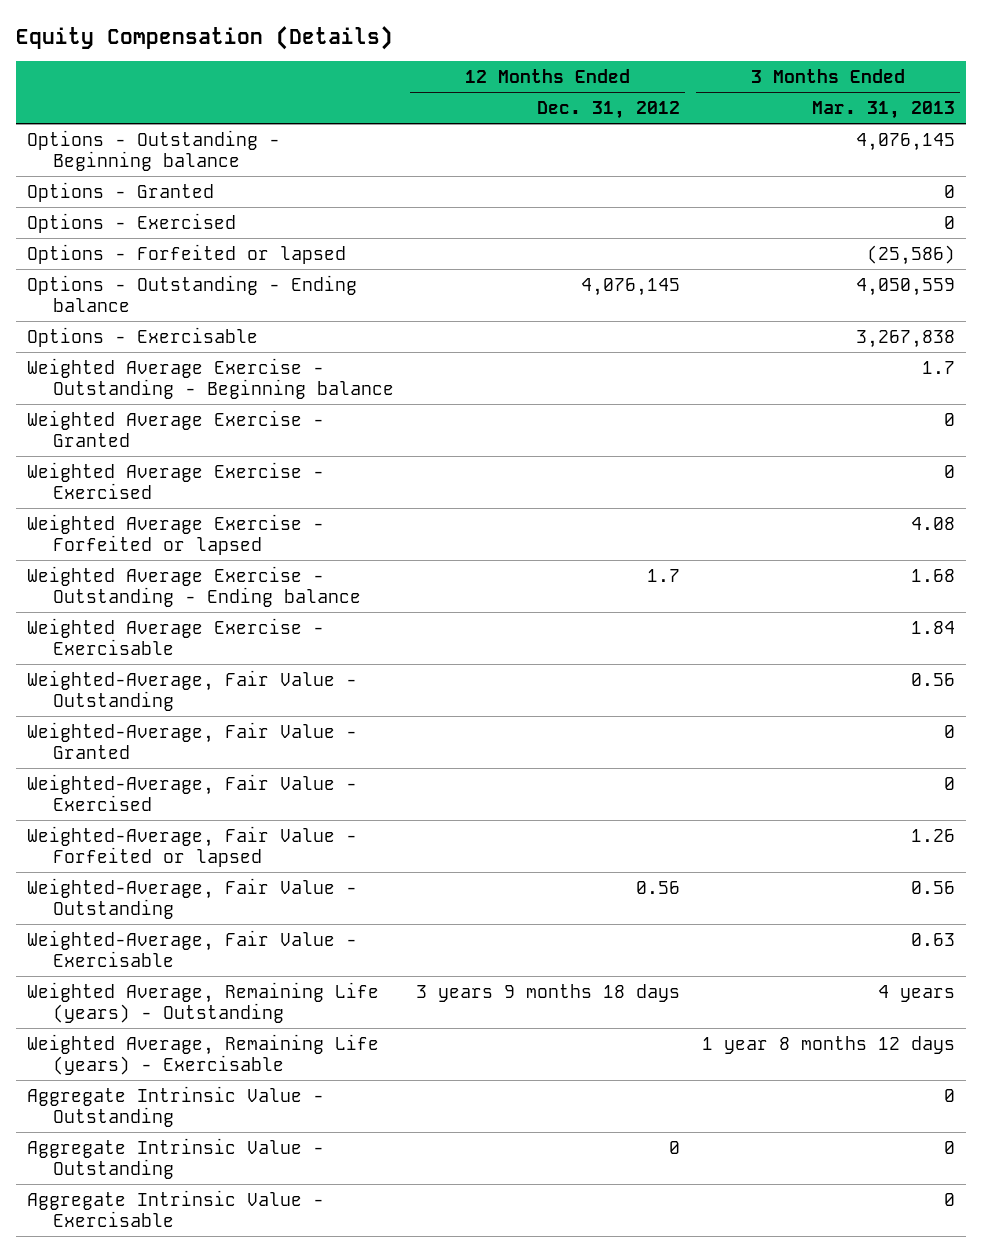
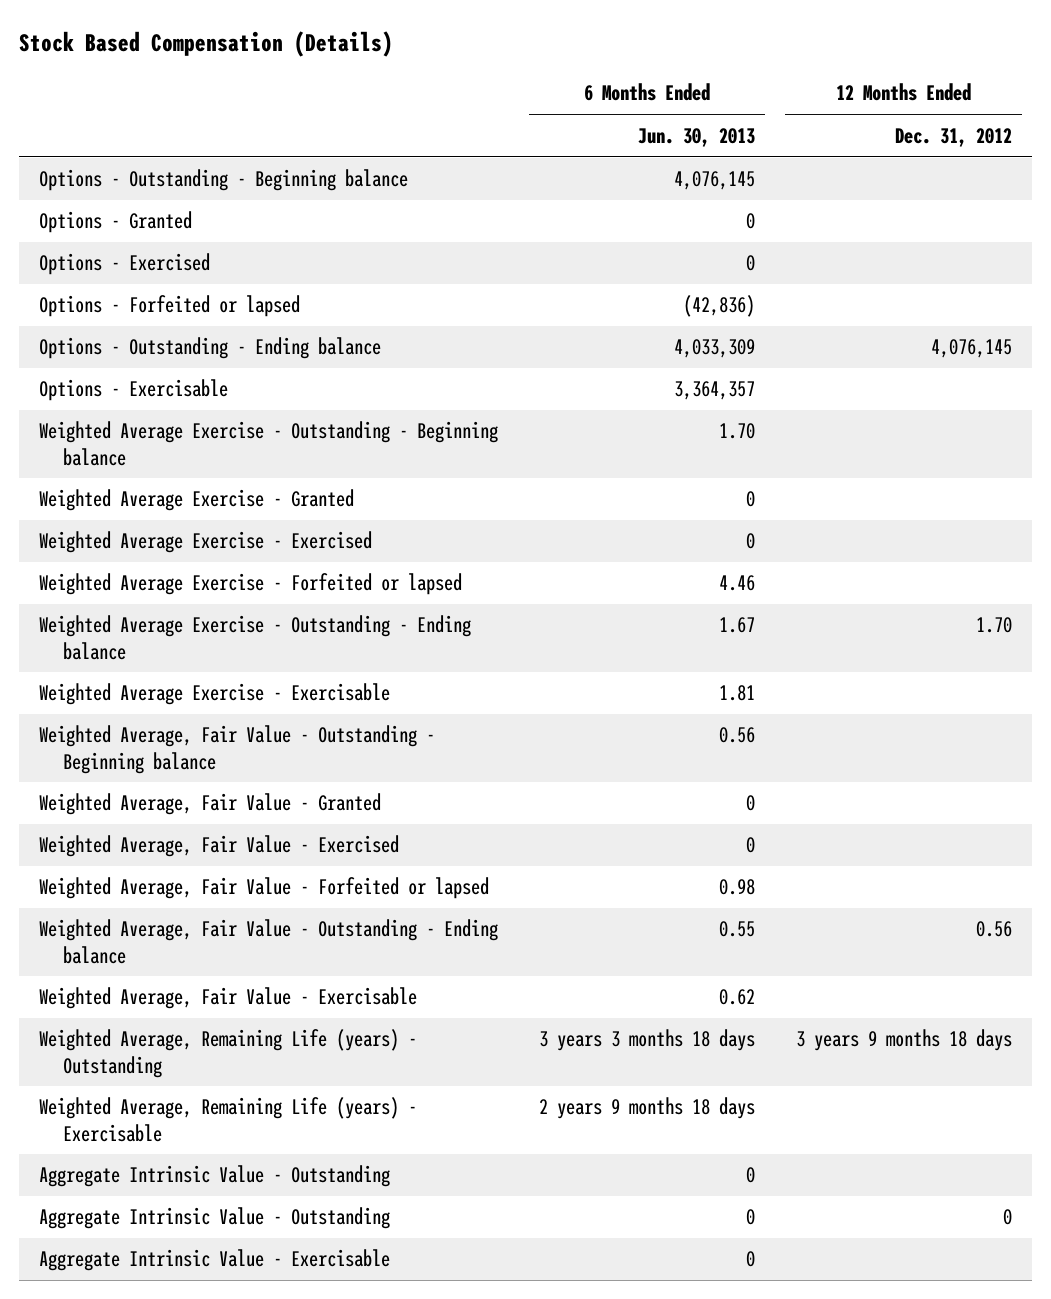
- Equity Compensation (Details)
+ Stock Based Compensation (Details)
- | 12 Months Ended Dec. 31, 2012 | 3 Months Ended Mar. 31, 2013
+ | 6 Months Ended Jun. 30, 2013 | 12 Months Ended Dec. 31, 2012
- Weighted Average Exercise - Outstanding - Ending balance | 1.7 | 1.68
+ Weighted Average Exercise - Outstanding - Ending balance | 1.67 | 1.70
- Weighted-Average, Fair Value - Outstanding | | 0.56
- Weighted-Average, Fair Value - Granted | | 0
- Weighted-Average, Fair Value - Exercised | | 0
- Weighted-Average, Fair Value - Forfeited or lapsed | | 1.26
- Weighted-Average, Fair Value - Outstanding | 0.56 | 0.56
- Weighted-Average, Fair Value - Exercisable | | 0.63
+ Weighted Average, Fair Value - Outstanding - Beginning balance | 0.56 |
+ Weighted Average, Fair Value - Granted | 0 |
+ Weighted Average, Fair Value - Exercised | 0 |
+ Weighted Average, Fair Value - Forfeited or lapsed | 0.98 |
+ Weighted Average, Fair Value - Outstanding - Ending balance | 0.55 | 0.56
+ Weighted Average, Fair Value - Exercisable | 0.62 |

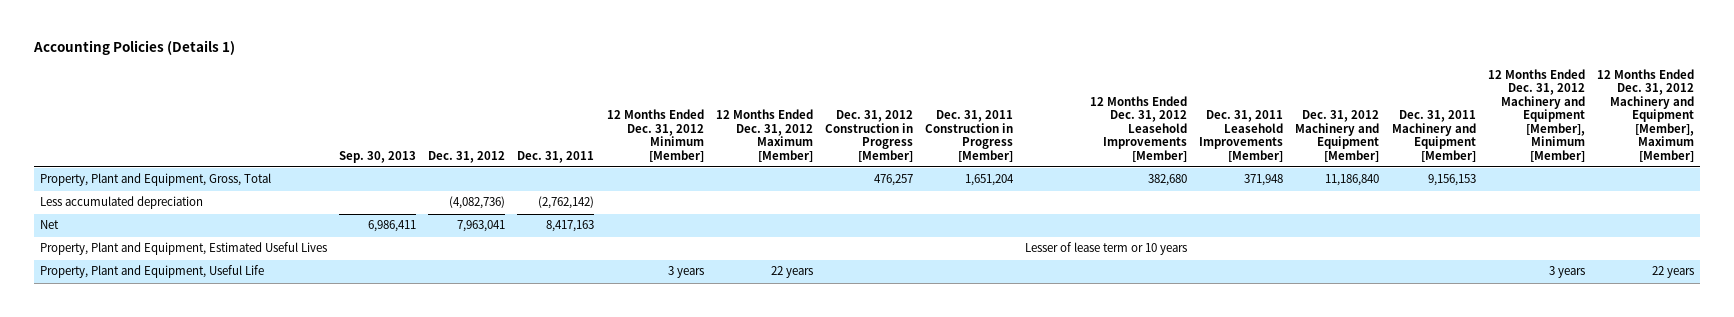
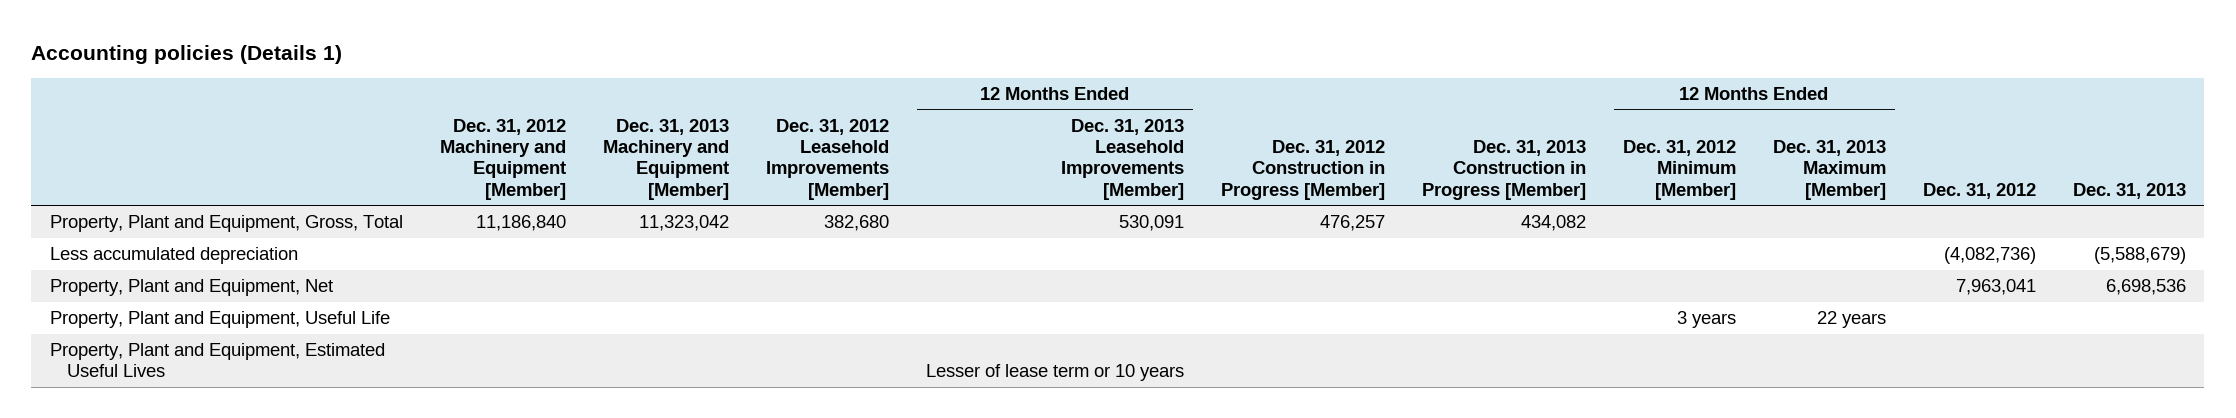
- Accounting Policies (Details 1)
+ Accounting policies (Details 1)
- | Sep. 30, 2013 | Dec. 31, 2012 | Dec. 31, 2011 | 12 Months Ended Dec. 31, 2012 Minimum [Member] | 12 Months Ended Dec. 31, 2012 Maximum [Member] | Dec. 31, 2012 Construction in Progress [Member] | Dec. 31, 2011 Construction in Progress [Member] | 12 Months Ended Dec. 31, 2012 Leasehold Improvements [Member] | Dec. 31, 2011 Leasehold Improvements [Member] | Dec. 31, 2012 Machinery and Equipment [Member] | Dec. 31, 2011 Machinery and Equipment [Member] | 12 Months Ended Dec. 31, 2012 Machinery and Equipment [Member], Minimum [Member] | 12 Months Ended Dec. 31, 2012 Machinery and Equipment [Member], Maximum [Member]
+ | Dec. 31, 2012 Machinery and Equipment [Member] | Dec. 31, 2013 Machinery and Equipment [Member] | Dec. 31, 2012 Leasehold Improvements [Member] | 12 Months Ended Dec. 31, 2013 Leasehold Improvements [Member] | Dec. 31, 2012 Construction in Progress [Member] | Dec. 31, 2013 Construction in Progress [Member] | 12 Months Ended Dec. 31, 2012 Minimum [Member] | 12 Months Ended Dec. 31, 2013 Maximum [Member] | Dec. 31, 2012 | Dec. 31, 2013
- Net | 6,986,411 | 7,963,041 | 8,417,163 | | | | | | | | | |
+ Property, Plant and Equipment, Net | | | | | | | | | 7,963,041 | 6,698,536
moved down: Property, Plant and Equipment, Estimated Useful Lives | | | | Lesser of lease term or 10 years | | | | | |

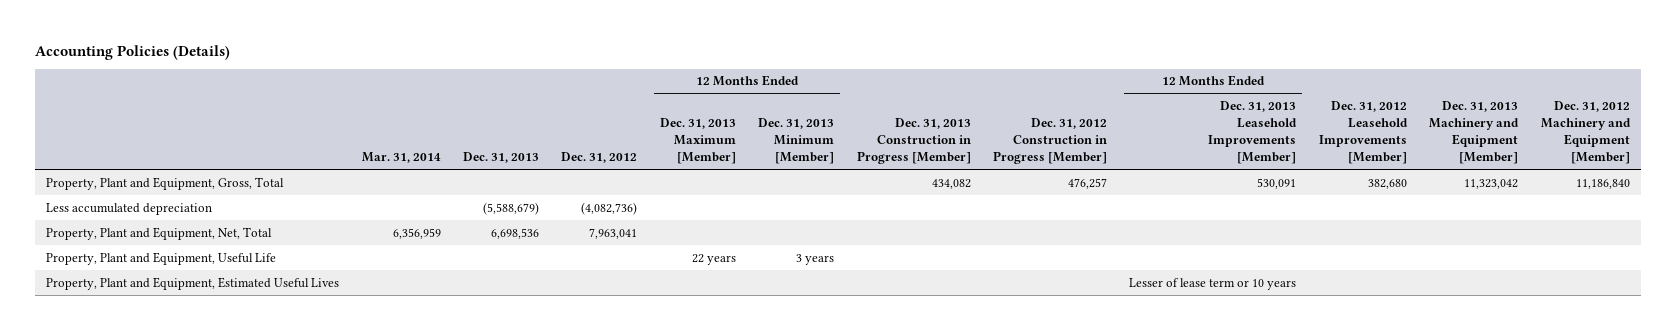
- Accounting policies (Details 1)
+ Accounting Policies (Details)
- | Dec. 31, 2012 Machinery and Equipment [Member] | Dec. 31, 2013 Machinery and Equipment [Member] | Dec. 31, 2012 Leasehold Improvements [Member] | 12 Months Ended Dec. 31, 2013 Leasehold Improvements [Member] | Dec. 31, 2012 Construction in Progress [Member] | Dec. 31, 2013 Construction in Progress [Member] | 12 Months Ended Dec. 31, 2012 Minimum [Member] | 12 Months Ended Dec. 31, 2013 Maximum [Member] | Dec. 31, 2012 | Dec. 31, 2013
+ | Mar. 31, 2014 | Dec. 31, 2013 | Dec. 31, 2012 | 12 Months Ended Dec. 31, 2013 Maximum [Member] | 12 Months Ended Dec. 31, 2013 Minimum [Member] | Dec. 31, 2013 Construction in Progress [Member] | Dec. 31, 2012 Construction in Progress [Member] | 12 Months Ended Dec. 31, 2013 Leasehold Improvements [Member] | Dec. 31, 2012 Leasehold Improvements [Member] | Dec. 31, 2013 Machinery and Equipment [Member] | Dec. 31, 2012 Machinery and Equipment [Member]
- Property, Plant and Equipment, Net | | | | | | | | | 7,963,041 | 6,698,536
+ Property, Plant and Equipment, Net, Total | 6,356,959 | 6,698,536 | 7,963,041 | | | | | | | |

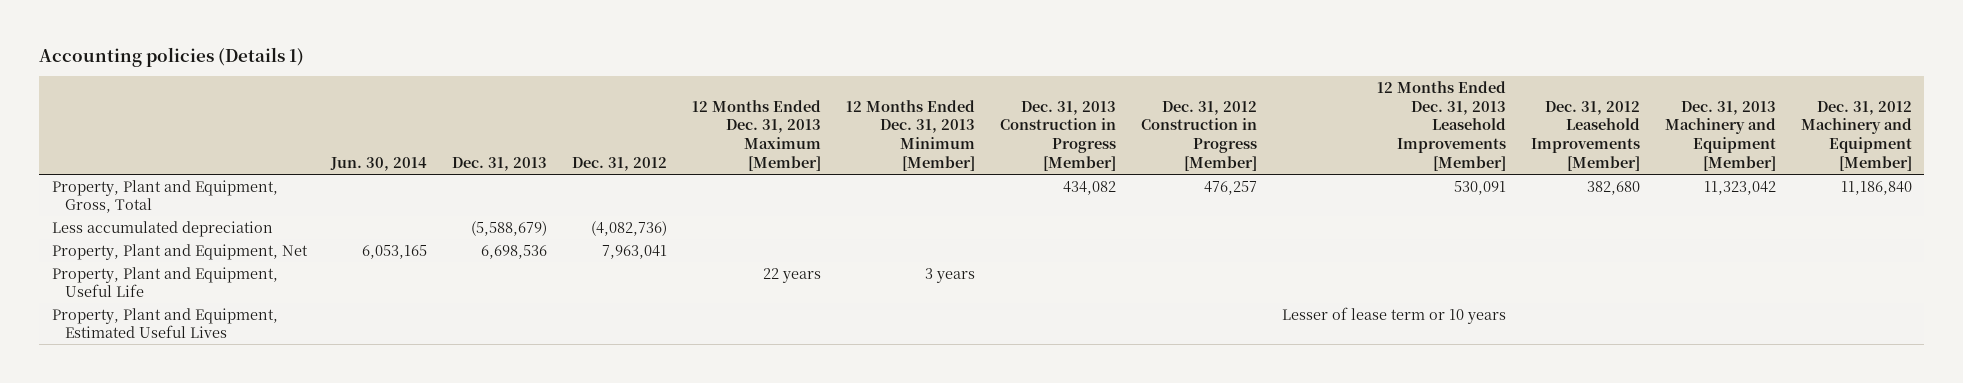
- Accounting Policies (Details)
+ Accounting policies (Details 1)
- | Mar. 31, 2014 | Dec. 31, 2013 | Dec. 31, 2012 | 12 Months Ended Dec. 31, 2013 Maximum [Member] | 12 Months Ended Dec. 31, 2013 Minimum [Member] | Dec. 31, 2013 Construction in Progress [Member] | Dec. 31, 2012 Construction in Progress [Member] | 12 Months Ended Dec. 31, 2013 Leasehold Improvements [Member] | Dec. 31, 2012 Leasehold Improvements [Member] | Dec. 31, 2013 Machinery and Equipment [Member] | Dec. 31, 2012 Machinery and Equipment [Member]
+ | Jun. 30, 2014 | Dec. 31, 2013 | Dec. 31, 2012 | 12 Months Ended Dec. 31, 2013 Maximum [Member] | 12 Months Ended Dec. 31, 2013 Minimum [Member] | Dec. 31, 2013 Construction in Progress [Member] | Dec. 31, 2012 Construction in Progress [Member] | 12 Months Ended Dec. 31, 2013 Leasehold Improvements [Member] | Dec. 31, 2012 Leasehold Improvements [Member] | Dec. 31, 2013 Machinery and Equipment [Member] | Dec. 31, 2012 Machinery and Equipment [Member]
- Property, Plant and Equipment, Net, Total | 6,356,959 | 6,698,536 | 7,963,041 | | | | | | | |
+ Property, Plant and Equipment, Net | 6,053,165 | 6,698,536 | 7,963,041 | | | | | | | |

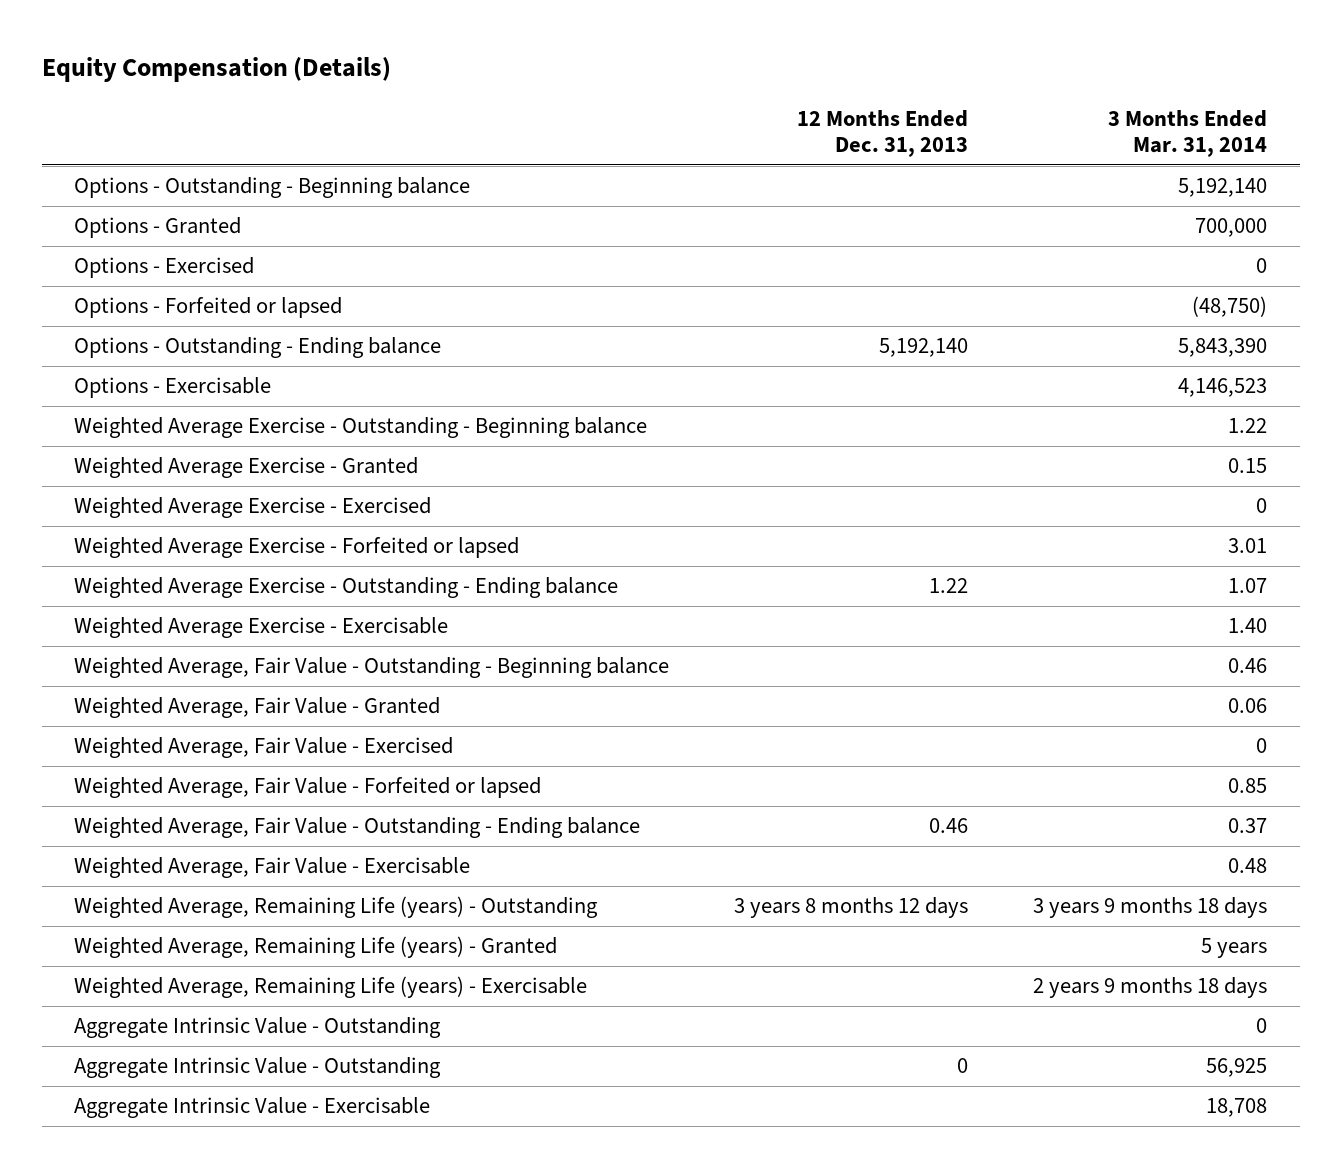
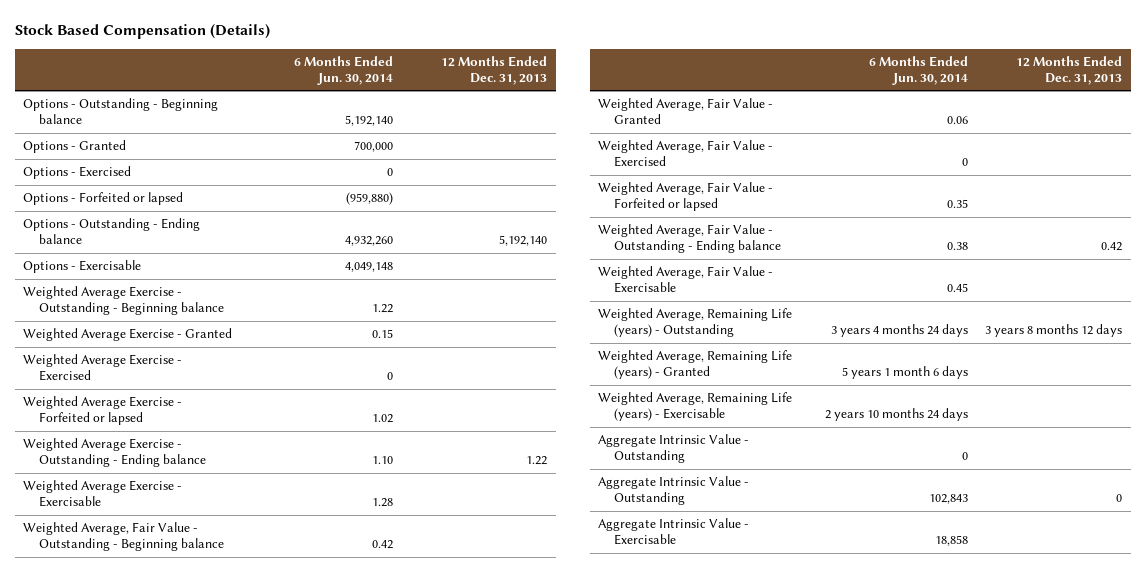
- Equity Compensation (Details)
+ Stock Based Compensation (Details)
- | 12 Months Ended Dec. 31, 2013 | 3 Months Ended Mar. 31, 2014
+ | 6 Months Ended Jun. 30, 2014 | 12 Months Ended Dec. 31, 2013
- Weighted Average, Fair Value - Outstanding - Ending balance | 0.46 | 0.37
+ Weighted Average, Fair Value - Outstanding - Ending balance | 0.38 | 0.42

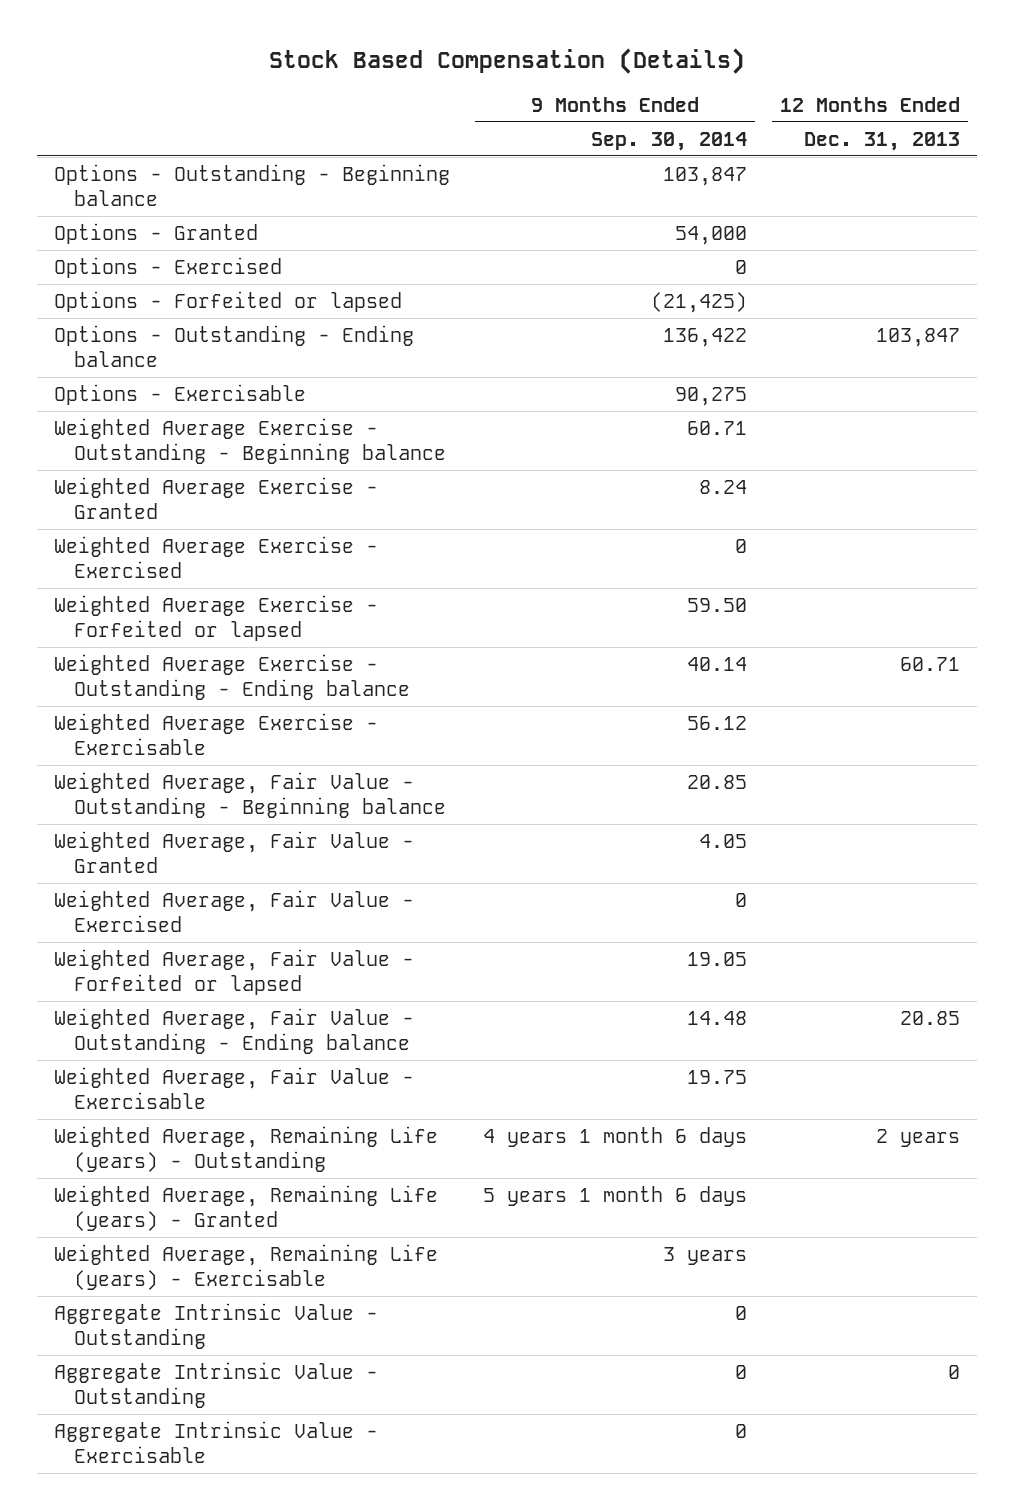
- | 6 Months Ended Jun. 30, 2014 | 12 Months Ended Dec. 31, 2013
+ | 9 Months Ended Sep. 30, 2014 | 12 Months Ended Dec. 31, 2013
- Options - Outstanding - Ending balance | 4,932,260 | 5,192,140
+ Options - Outstanding - Ending balance | 136,422 | 103,847
- Weighted Average Exercise - Outstanding - Ending balance | 1.10 | 1.22
+ Weighted Average Exercise - Outstanding - Ending balance | 40.14 | 60.71
- Weighted Average, Fair Value - Outstanding - Ending balance | 0.38 | 0.42
+ Weighted Average, Fair Value - Outstanding - Ending balance | 14.48 | 20.85
- Weighted Average, Remaining Life (years) - Outstanding | 3 years 4 months 24 days | 3 years 8 months 12 days
+ Weighted Average, Remaining Life (years) - Outstanding | 4 years 1 month 6 days | 2 years

